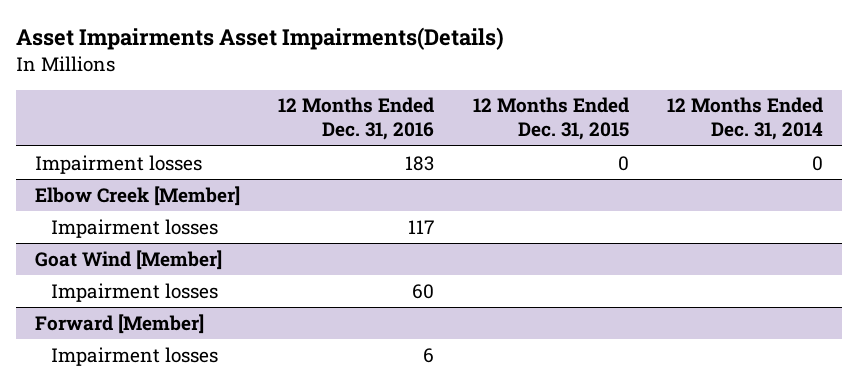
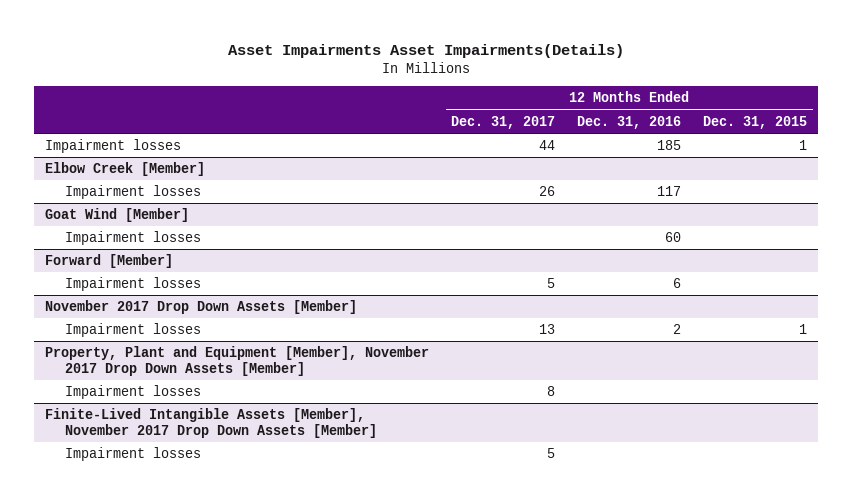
- | 12 Months Ended Dec. 31, 2016 | 12 Months Ended Dec. 31, 2015 | 12 Months Ended Dec. 31, 2014
+ | 12 Months Ended Dec. 31, 2017 | 12 Months Ended Dec. 31, 2016 | 12 Months Ended Dec. 31, 2015
- Impairment losses | 183 | 0 | 0
+ Impairment losses | 44 | 185 | 1
+ November 2017 Drop Down Assets [Member]
+ Impairment losses | 13 | 2 | 1
+ Property, Plant and Equipment [Member], November 2017 Drop Down Assets [Member]
+ Impairment losses | 8 | |
+ Finite-Lived Intangible Assets [Member], November 2017 Drop Down Assets [Member]
+ Impairment losses | 5 | |

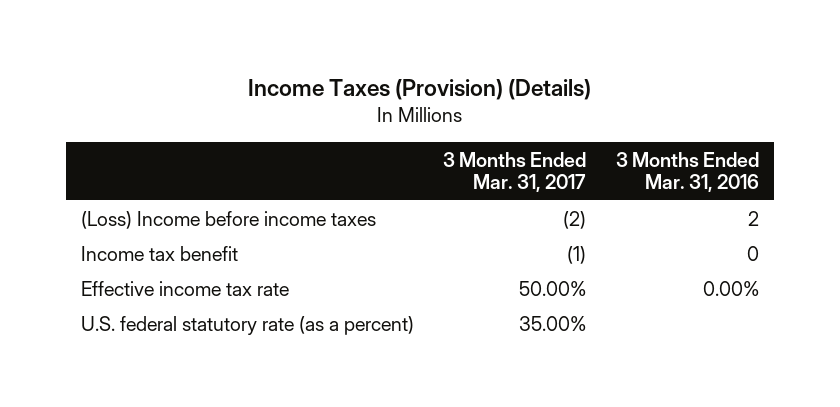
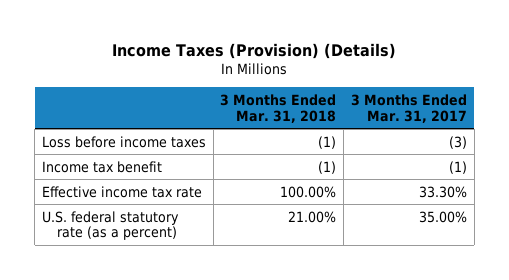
- | 3 Months Ended Mar. 31, 2017 | 3 Months Ended Mar. 31, 2016
+ | 3 Months Ended Mar. 31, 2018 | 3 Months Ended Mar. 31, 2017
- (Loss) Income before income taxes | (2) | 2
+ Loss before income taxes | (1) | (3)
- Effective income tax rate | 50.00% | 0.00%
+ Effective income tax rate | 100.00% | 33.30%

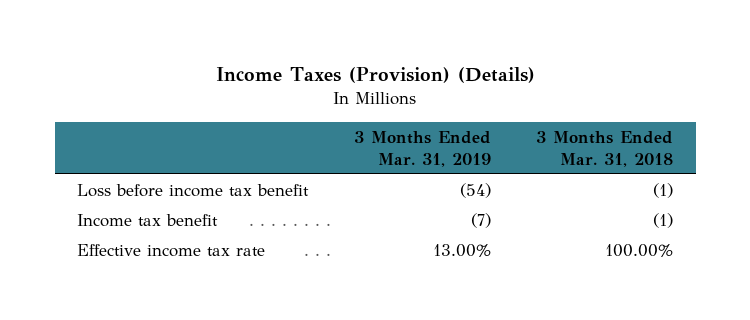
- | 3 Months Ended Mar. 31, 2018 | 3 Months Ended Mar. 31, 2017
+ | 3 Months Ended Mar. 31, 2019 | 3 Months Ended Mar. 31, 2018
- Loss before income taxes | (1) | (3)
+ Loss before income tax benefit | (54) | (1)
- U.S. federal statutory rate (as a percent) | 21.00% | 35.00%

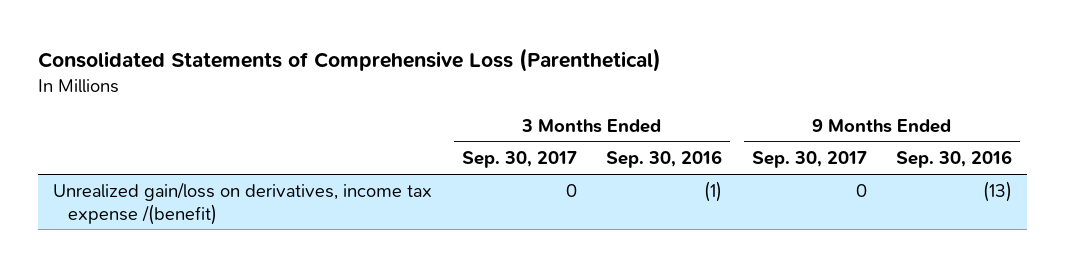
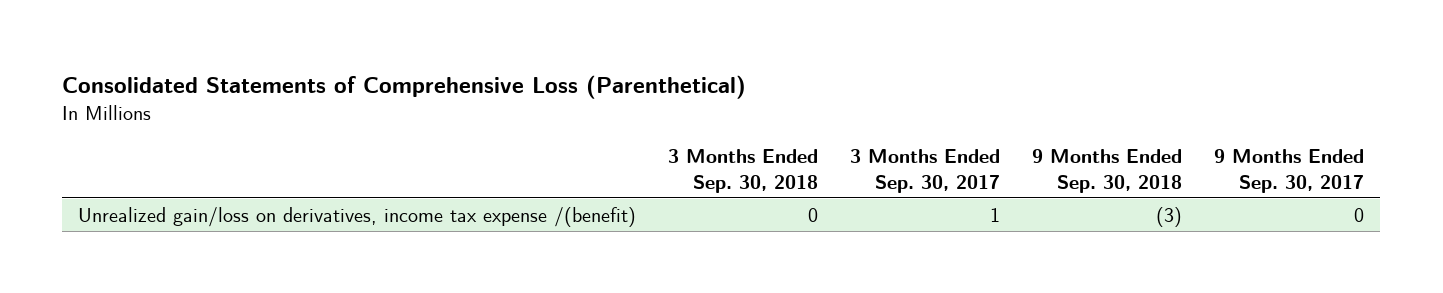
- | 3 Months Ended Sep. 30, 2017 | 3 Months Ended Sep. 30, 2016 | 9 Months Ended Sep. 30, 2017 | 9 Months Ended Sep. 30, 2016
+ | 3 Months Ended Sep. 30, 2018 | 3 Months Ended Sep. 30, 2017 | 9 Months Ended Sep. 30, 2018 | 9 Months Ended Sep. 30, 2017
- Unrealized gain/loss on derivatives, income tax expense /(benefit) | 0 | (1) | 0 | (13)
+ Unrealized gain/loss on derivatives, income tax expense /(benefit) | 0 | 1 | (3) | 0

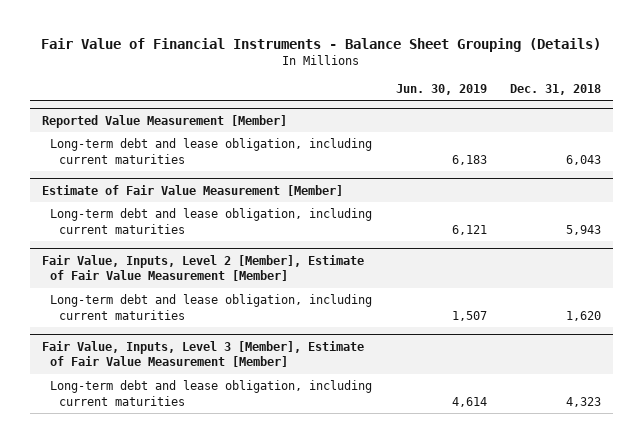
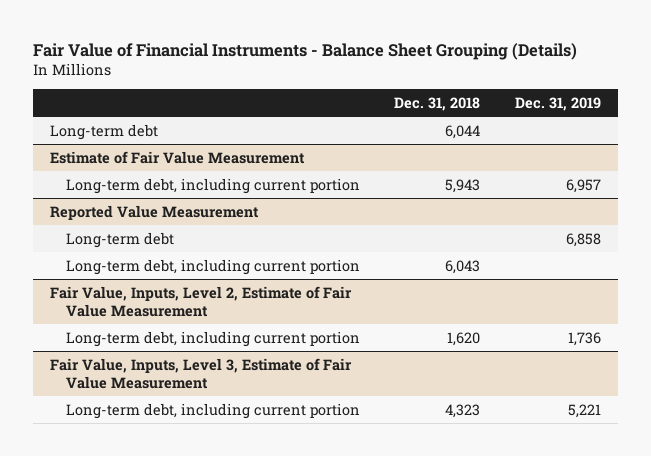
- | Jun. 30, 2019 | Dec. 31, 2018
+ | Dec. 31, 2018 | Dec. 31, 2019
- Reported Value Measurement [Member]
- Long-term debt and lease obligation, including current maturities | 6,183 | 6,043
- Estimate of Fair Value Measurement [Member]
- Long-term debt and lease obligation, including current maturities | 6,121 | 5,943
- Fair Value, Inputs, Level 2 [Member], Estimate of Fair Value Measurement [Member]
- Long-term debt and lease obligation, including current maturities | 1,507 | 1,620
- Fair Value, Inputs, Level 3 [Member], Estimate of Fair Value Measurement [Member]
- Long-term debt and lease obligation, including current maturities | 4,614 | 4,323
+ Long-term debt | 6,044 |
+ Estimate of Fair Value Measurement
+ Long-term debt, including current portion | 5,943 | 6,957
+ Reported Value Measurement
+ Long-term debt | | 6,858
+ Long-term debt, including current portion | 6,043 |
+ Fair Value, Inputs, Level 2, Estimate of Fair Value Measurement
+ Long-term debt, including current portion | 1,620 | 1,736
+ Fair Value, Inputs, Level 3, Estimate of Fair Value Measurement
+ Long-term debt, including current portion | 4,323 | 5,221

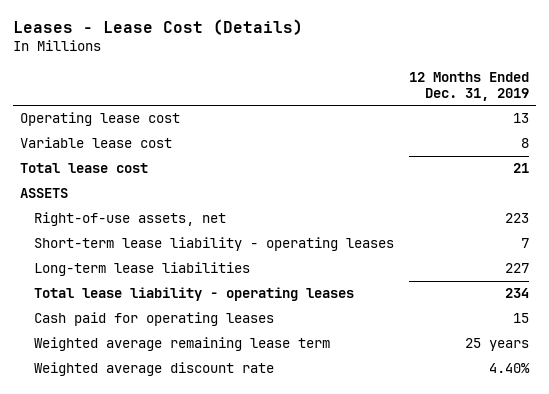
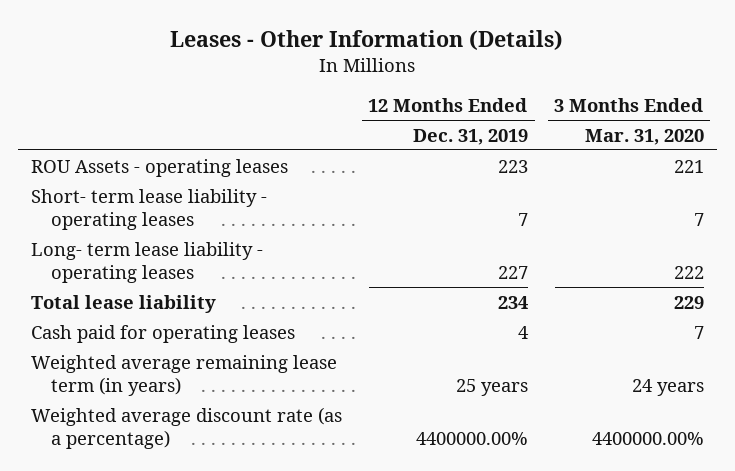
- Leases - Lease Cost (Details)
+ Leases - Other Information (Details)
- | 12 Months Ended Dec. 31, 2019
+ | 12 Months Ended Dec. 31, 2019 | 3 Months Ended Mar. 31, 2020
- Operating lease cost | 13
- Variable lease cost | 8
- Total lease cost | 21
- ASSETS
- Right-of-use assets, net | 223
- Short-term lease liability - operating leases | 7
- Long-term lease liabilities | 227
- Total lease liability - operating leases | 234
- Cash paid for operating leases | 15
- Weighted average remaining lease term | 25 years
- Weighted average discount rate | 4.40%
+ ROU Assets - operating leases | 223 | 221
+ Short- term lease liability - operating leases | 7 | 7
+ Long- term lease liability - operating leases | 227 | 222
+ Total lease liability | 234 | 229
+ Cash paid for operating leases | 4 | 7
+ Weighted average remaining lease term (in years) | 25 years | 24 years
+ Weighted average discount rate (as a percentage) | 4400000.00% | 4400000.00%

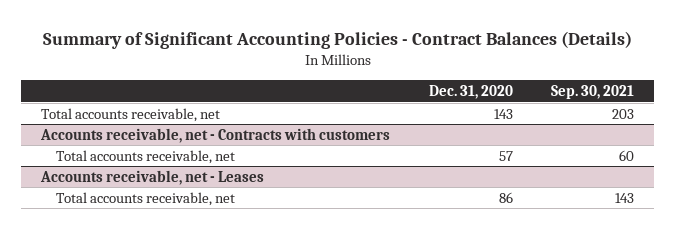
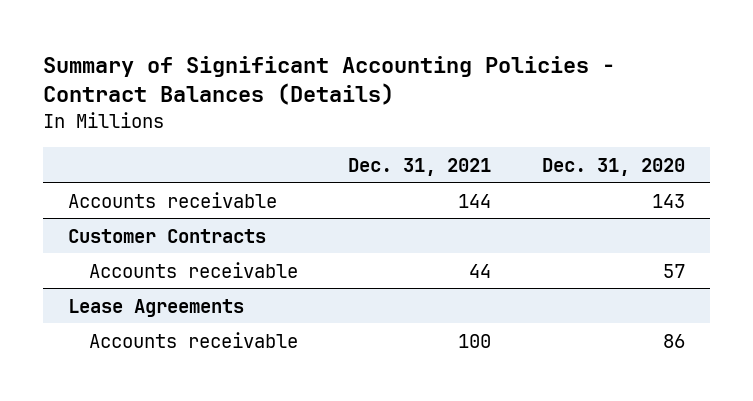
- | Dec. 31, 2020 | Sep. 30, 2021
+ | Dec. 31, 2021 | Dec. 31, 2020
- Total accounts receivable, net | 143 | 203
- Accounts receivable, net - Contracts with customers
- Total accounts receivable, net | 57 | 60
- Accounts receivable, net - Leases
- Total accounts receivable, net | 86 | 143
+ Accounts receivable | 144 | 143
+ Customer Contracts
+ Accounts receivable | 44 | 57
+ Lease Agreements
+ Accounts receivable | 100 | 86

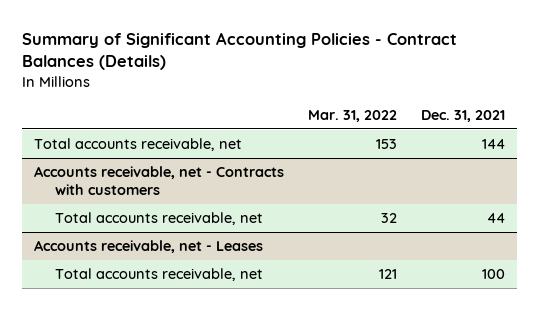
- | Dec. 31, 2021 | Dec. 31, 2020
+ | Mar. 31, 2022 | Dec. 31, 2021
- Accounts receivable | 144 | 143
- Customer Contracts
- Accounts receivable | 44 | 57
- Lease Agreements
- Accounts receivable | 100 | 86
+ Total accounts receivable, net | 153 | 144
+ Accounts receivable, net - Contracts with customers
+ Total accounts receivable, net | 32 | 44
+ Accounts receivable, net - Leases
+ Total accounts receivable, net | 121 | 100

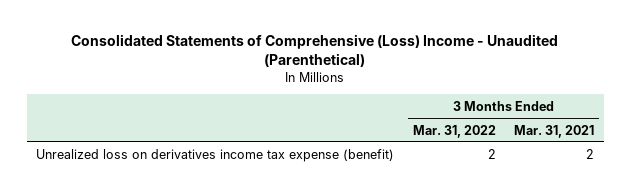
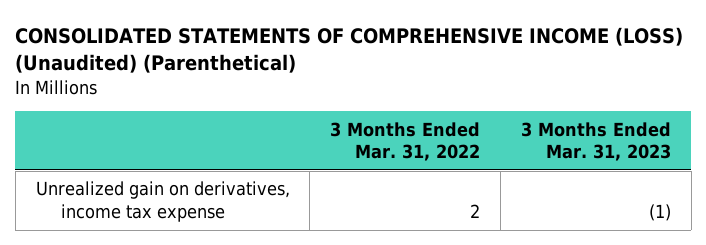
- Consolidated Statements of Comprehensive (Loss) Income - Unaudited (Parenthetical)
+ CONSOLIDATED STATEMENTS OF COMPREHENSIVE INCOME (LOSS) (Unaudited) (Parenthetical)
- | 3 Months Ended Mar. 31, 2022 | 3 Months Ended Mar. 31, 2021
+ | 3 Months Ended Mar. 31, 2022 | 3 Months Ended Mar. 31, 2023
- Unrealized loss on derivatives income tax expense (benefit) | 2 | 2
+ Unrealized gain on derivatives, income tax expense | 2 | (1)

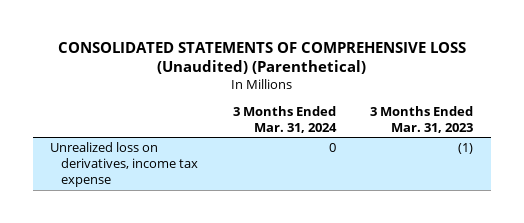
- CONSOLIDATED STATEMENTS OF COMPREHENSIVE INCOME (LOSS) (Unaudited) (Parenthetical)
+ CONSOLIDATED STATEMENTS OF COMPREHENSIVE LOSS (Unaudited) (Parenthetical)
- | 3 Months Ended Mar. 31, 2022 | 3 Months Ended Mar. 31, 2023
+ | 3 Months Ended Mar. 31, 2024 | 3 Months Ended Mar. 31, 2023
- Unrealized gain on derivatives, income tax expense | 2 | (1)
+ Unrealized loss on derivatives, income tax expense | 0 | (1)

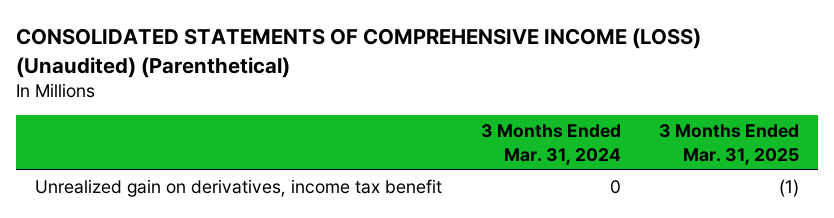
- CONSOLIDATED STATEMENTS OF COMPREHENSIVE LOSS (Unaudited) (Parenthetical)
+ CONSOLIDATED STATEMENTS OF COMPREHENSIVE INCOME (LOSS) (Unaudited) (Parenthetical)
- | 3 Months Ended Mar. 31, 2024 | 3 Months Ended Mar. 31, 2023
+ | 3 Months Ended Mar. 31, 2024 | 3 Months Ended Mar. 31, 2025
- Unrealized loss on derivatives, income tax expense | 0 | (1)
+ Unrealized gain on derivatives, income tax benefit | 0 | (1)

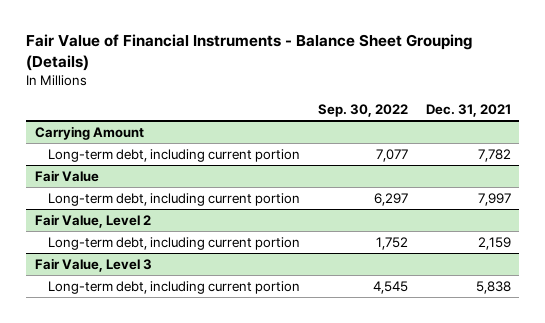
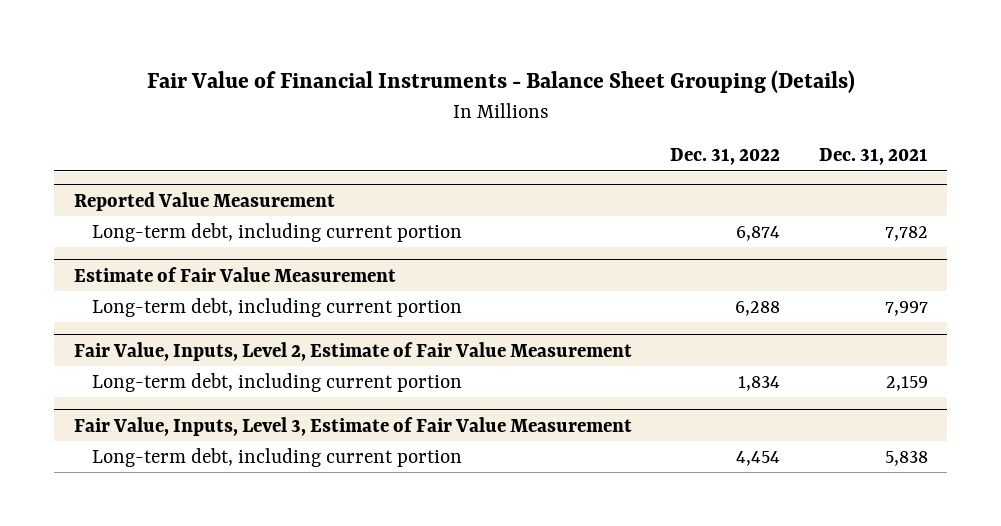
- | Sep. 30, 2022 | Dec. 31, 2021
+ | Dec. 31, 2022 | Dec. 31, 2021
- Carrying Amount
+ Reported Value Measurement
- Fair Value
+ Estimate of Fair Value Measurement
- Fair Value, Level 2
+ Fair Value, Inputs, Level 2, Estimate of Fair Value Measurement
- Fair Value, Level 3
+ Fair Value, Inputs, Level 3, Estimate of Fair Value Measurement

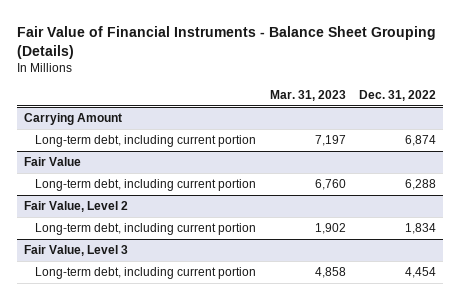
- | Dec. 31, 2022 | Dec. 31, 2021
+ | Mar. 31, 2023 | Dec. 31, 2022
- Reported Value Measurement
+ Carrying Amount
- Estimate of Fair Value Measurement
+ Fair Value
- Fair Value, Inputs, Level 2, Estimate of Fair Value Measurement
+ Fair Value, Level 2
- Fair Value, Inputs, Level 3, Estimate of Fair Value Measurement
+ Fair Value, Level 3

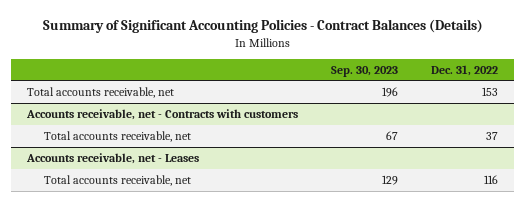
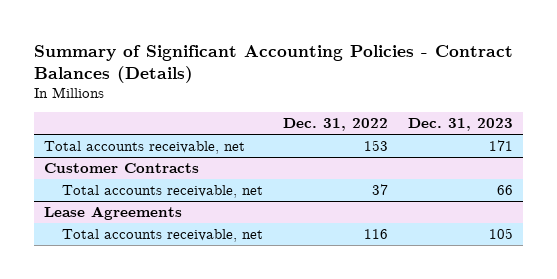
- | Sep. 30, 2023 | Dec. 31, 2022
+ | Dec. 31, 2022 | Dec. 31, 2023
- Accounts receivable, net - Contracts with customers
+ Customer Contracts
- Accounts receivable, net - Leases
+ Lease Agreements

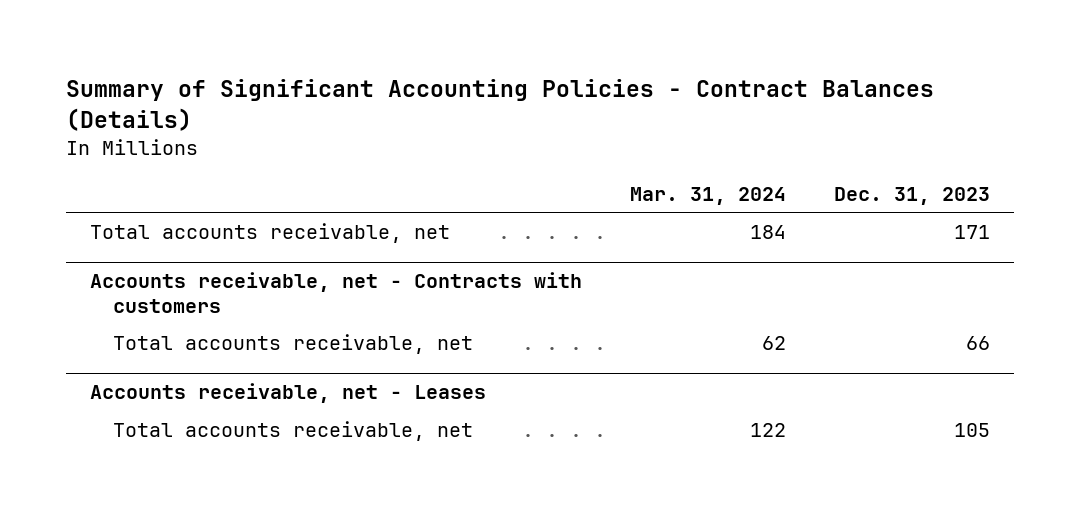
- | Dec. 31, 2022 | Dec. 31, 2023
+ | Mar. 31, 2024 | Dec. 31, 2023
- Customer Contracts
+ Accounts receivable, net - Contracts with customers
- Lease Agreements
+ Accounts receivable, net - Leases

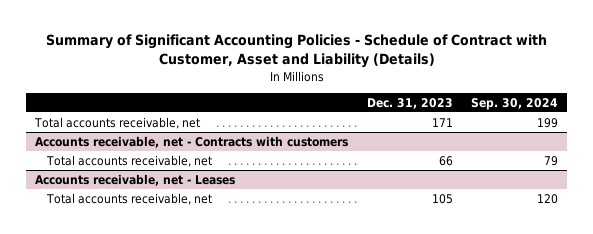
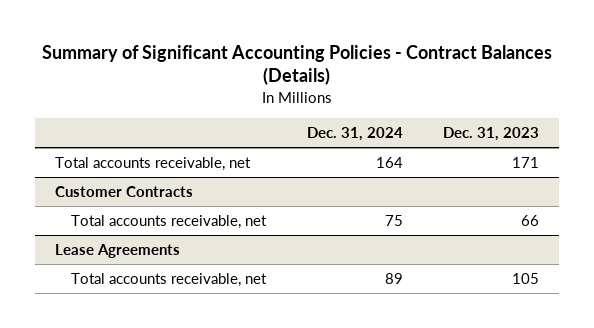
- Summary of Significant Accounting Policies - Schedule of Contract with Customer, Asset and Liability (Details)
+ Summary of Significant Accounting Policies - Contract Balances (Details)
- | Dec. 31, 2023 | Sep. 30, 2024
+ | Dec. 31, 2024 | Dec. 31, 2023
- Accounts receivable, net - Contracts with customers
+ Customer Contracts
- Accounts receivable, net - Leases
+ Lease Agreements

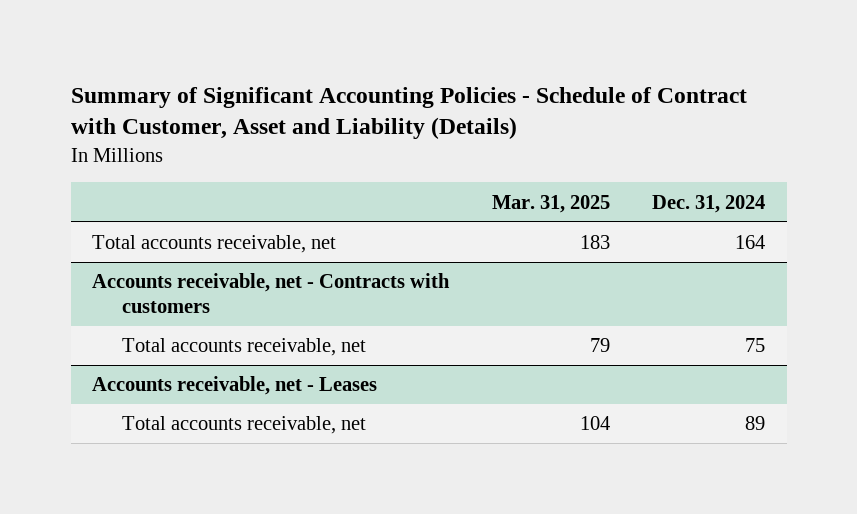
- Summary of Significant Accounting Policies - Contract Balances (Details)
+ Summary of Significant Accounting Policies - Schedule of Contract with Customer, Asset and Liability (Details)
- | Dec. 31, 2024 | Dec. 31, 2023
+ | Mar. 31, 2025 | Dec. 31, 2024
- Customer Contracts
+ Accounts receivable, net - Contracts with customers
- Lease Agreements
+ Accounts receivable, net - Leases

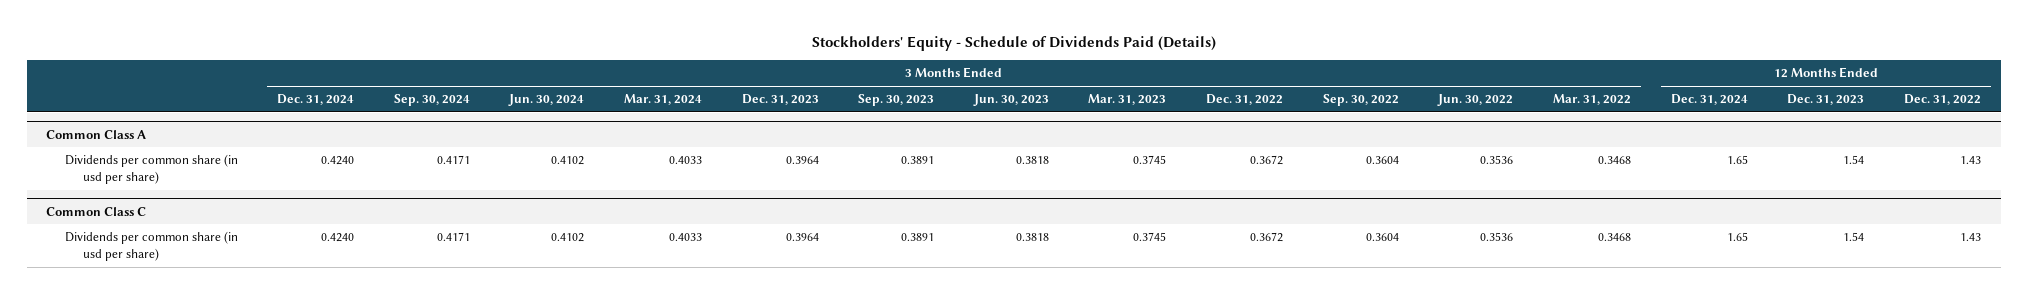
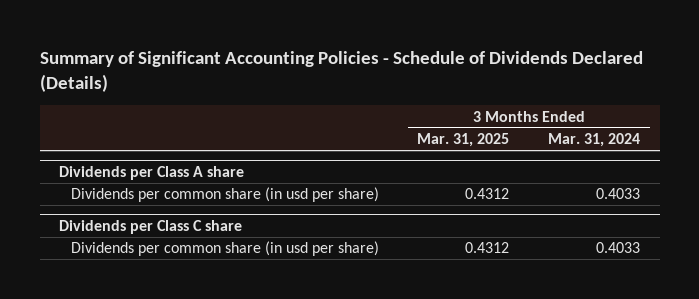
- Stockholders' Equity - Schedule of Dividends Paid (Details)
+ Summary of Significant Accounting Policies - Schedule of Dividends Declared (Details)
- | 3 Months Ended Dec. 31, 2024 | 3 Months Ended Sep. 30, 2024 | 3 Months Ended Jun. 30, 2024 | 3 Months Ended Mar. 31, 2024 | 3 Months Ended Dec. 31, 2023 | 3 Months Ended Sep. 30, 2023 | 3 Months Ended Jun. 30, 2023 | 3 Months Ended Mar. 31, 2023 | 3 Months Ended Dec. 31, 2022 | 3 Months Ended Sep. 30, 2022 | 3 Months Ended Jun. 30, 2022 | 3 Months Ended Mar. 31, 2022 | 12 Months Ended Dec. 31, 2024 | 12 Months Ended Dec. 31, 2023 | 12 Months Ended Dec. 31, 2022
+ | 3 Months Ended Mar. 31, 2025 | 3 Months Ended Mar. 31, 2024
- Common Class A
+ Dividends per Class A share
- Common Class C
+ Dividends per Class C share

